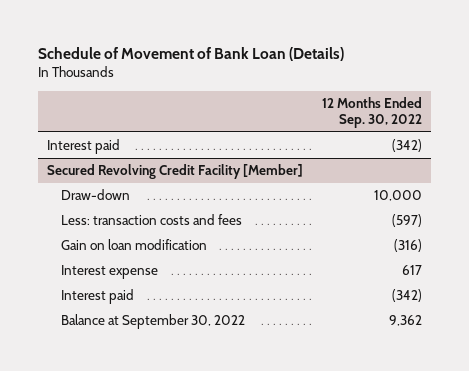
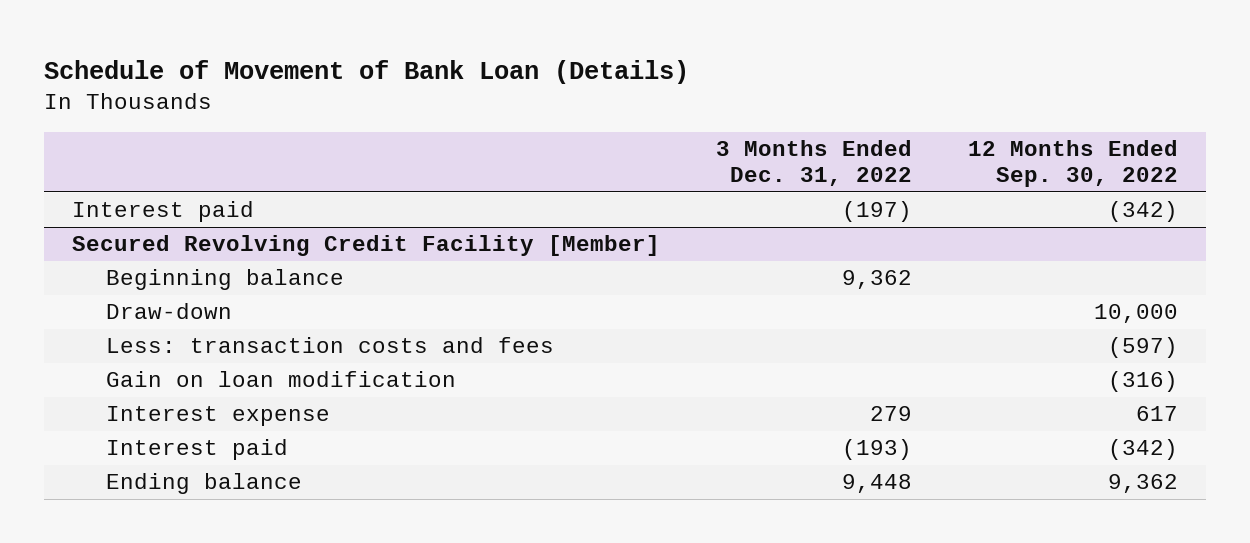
- | 12 Months Ended Sep. 30, 2022
+ | 3 Months Ended Dec. 31, 2022 | 12 Months Ended Sep. 30, 2022
@ Secured Revolving Credit Facility [Member]
+ Beginning balance | 9,362 |
- Balance at September 30, 2022 | 9,362
+ Ending balance | 9,448 | 9,362

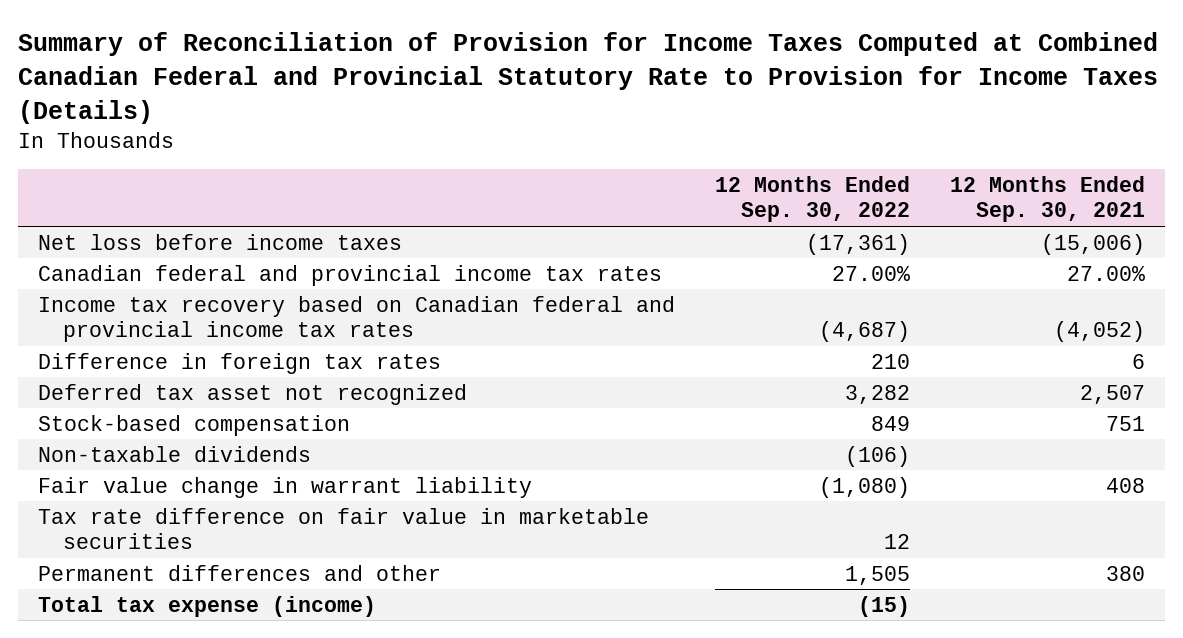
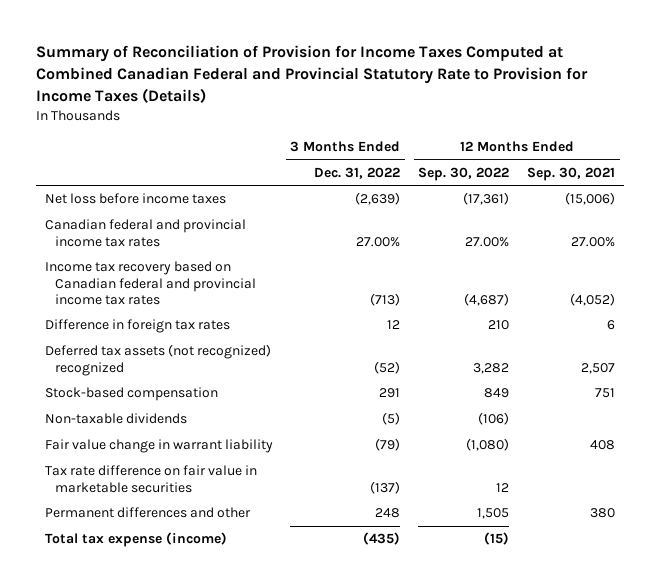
- | 12 Months Ended Sep. 30, 2022 | 12 Months Ended Sep. 30, 2021
+ | 3 Months Ended Dec. 31, 2022 | 12 Months Ended Sep. 30, 2022 | 12 Months Ended Sep. 30, 2021
- Deferred tax asset not recognized | 3,282 | 2,507
+ Deferred tax assets (not recognized) recognized | (52) | 3,282 | 2,507

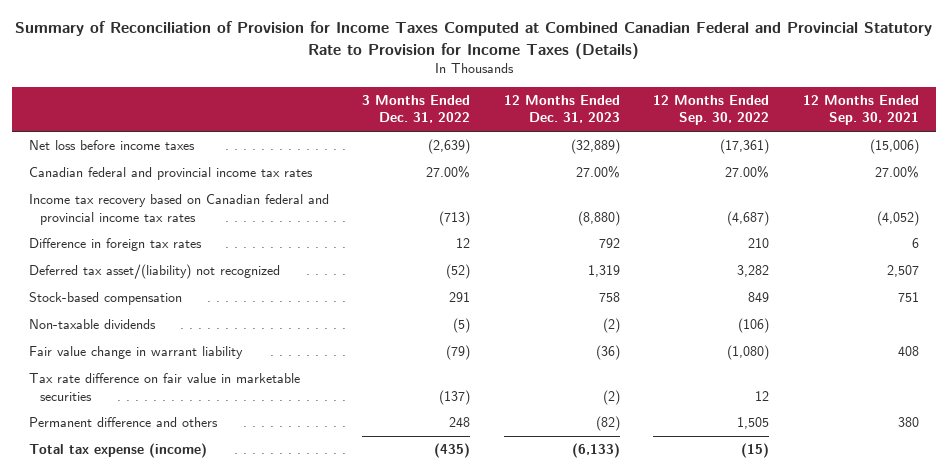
- | 3 Months Ended Dec. 31, 2022 | 12 Months Ended Sep. 30, 2022 | 12 Months Ended Sep. 30, 2021
+ | 3 Months Ended Dec. 31, 2022 | 12 Months Ended Dec. 31, 2023 | 12 Months Ended Sep. 30, 2022 | 12 Months Ended Sep. 30, 2021
- Deferred tax assets (not recognized) recognized | (52) | 3,282 | 2,507
+ Deferred tax asset/(liability) not recognized | (52) | 1,319 | 3,282 | 2,507
- Permanent differences and other | 248 | 1,505 | 380
+ Permanent difference and others | 248 | (82) | 1,505 | 380

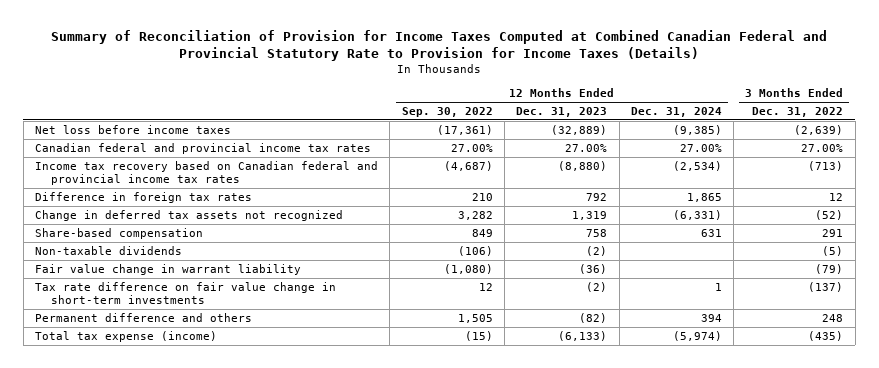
- | 3 Months Ended Dec. 31, 2022 | 12 Months Ended Dec. 31, 2023 | 12 Months Ended Sep. 30, 2022 | 12 Months Ended Sep. 30, 2021
+ | 12 Months Ended Sep. 30, 2022 | 12 Months Ended Dec. 31, 2023 | 12 Months Ended Dec. 31, 2024 | 3 Months Ended Dec. 31, 2022
- Deferred tax asset/(liability) not recognized | (52) | 1,319 | 3,282 | 2,507
- Stock-based compensation | 291 | 758 | 849 | 751
+ Change in deferred tax assets not recognized | 3,282 | 1,319 | (6,331) | (52)
+ Share-based compensation | 849 | 758 | 631 | 291
- Tax rate difference on fair value in marketable securities | (137) | (2) | 12 |
+ Tax rate difference on fair value change in short-term investments | 12 | (2) | 1 | (137)

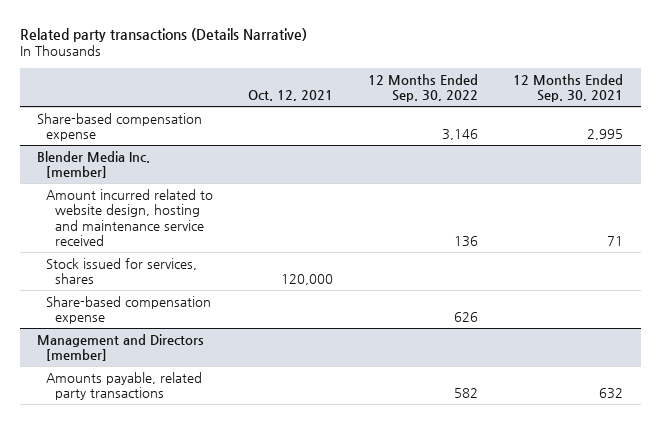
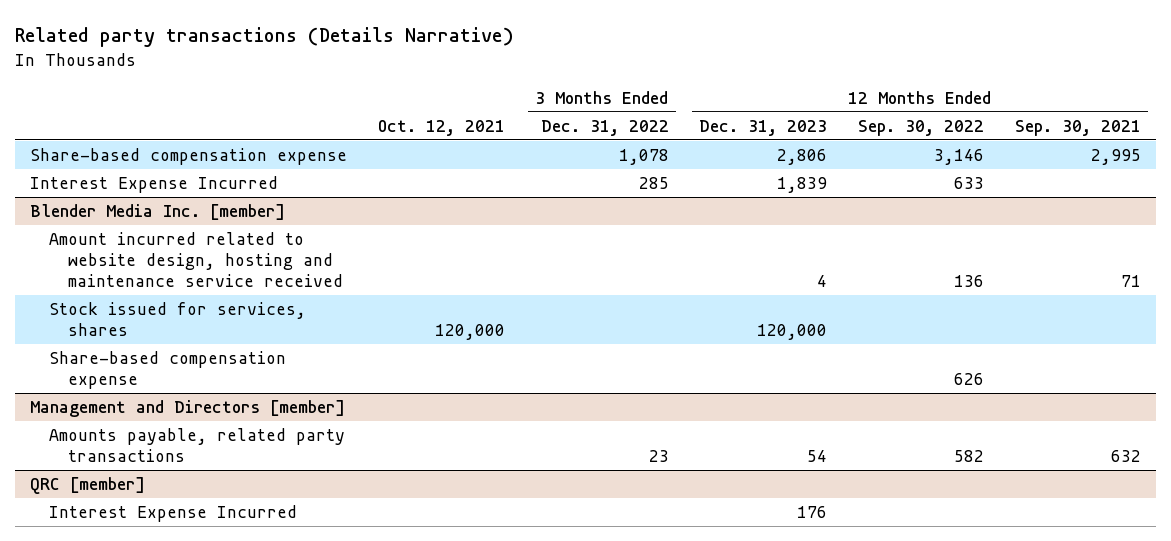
- | Oct. 12, 2021 | 12 Months Ended Sep. 30, 2022 | 12 Months Ended Sep. 30, 2021
+ | Oct. 12, 2021 | 3 Months Ended Dec. 31, 2022 | 12 Months Ended Dec. 31, 2023 | 12 Months Ended Sep. 30, 2022 | 12 Months Ended Sep. 30, 2021
+ Interest Expense Incurred | | 285 | 1,839 | 633 |
+ QRC [member]
+ Interest Expense Incurred | | | 176 | |

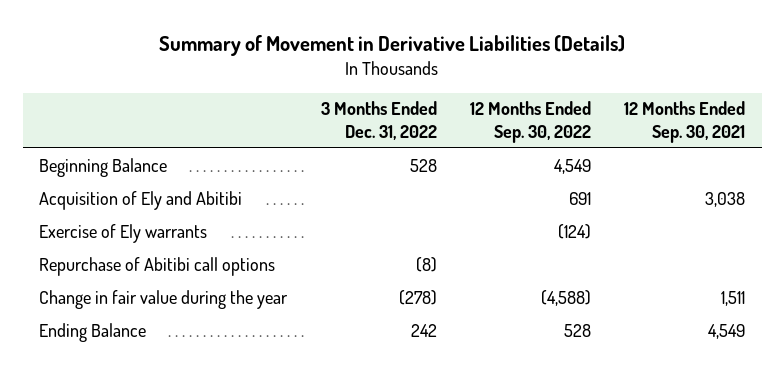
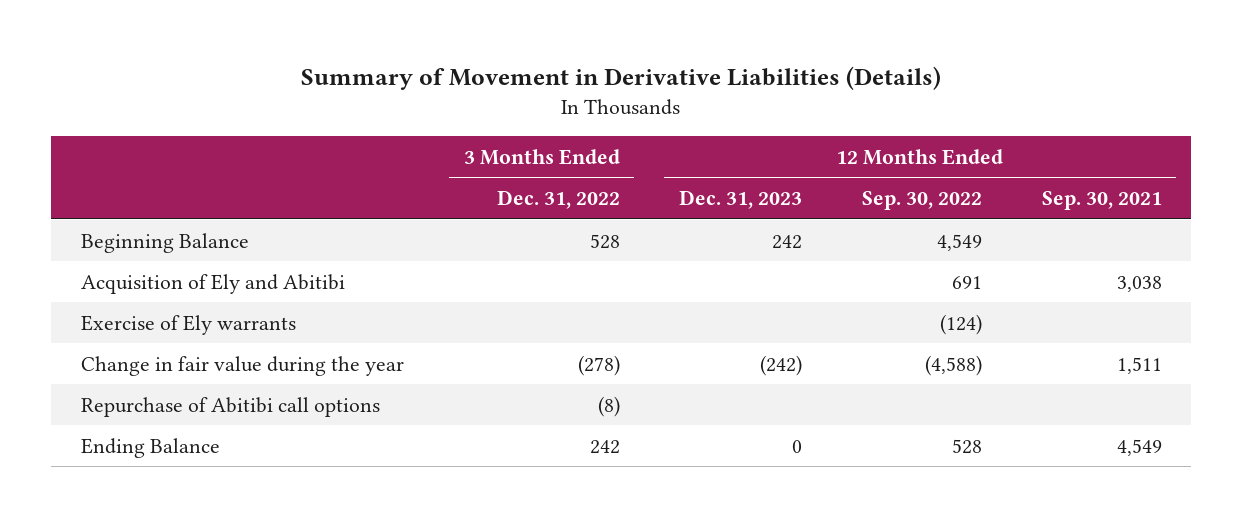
- | 3 Months Ended Dec. 31, 2022 | 12 Months Ended Sep. 30, 2022 | 12 Months Ended Sep. 30, 2021
+ | 3 Months Ended Dec. 31, 2022 | 12 Months Ended Dec. 31, 2023 | 12 Months Ended Sep. 30, 2022 | 12 Months Ended Sep. 30, 2021
moved down: Repurchase of Abitibi call options | (8) | | |

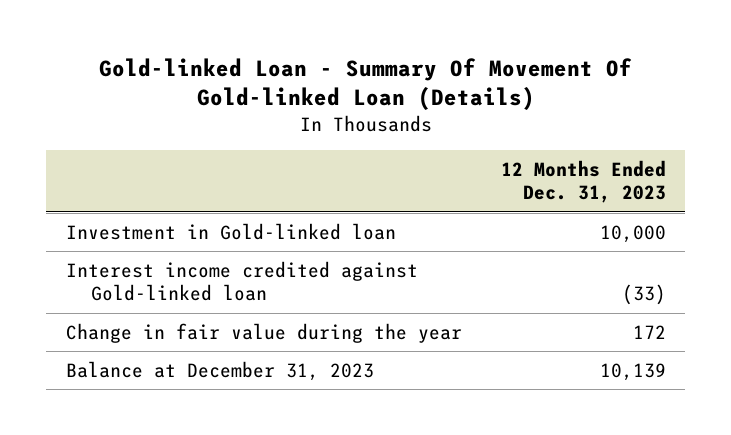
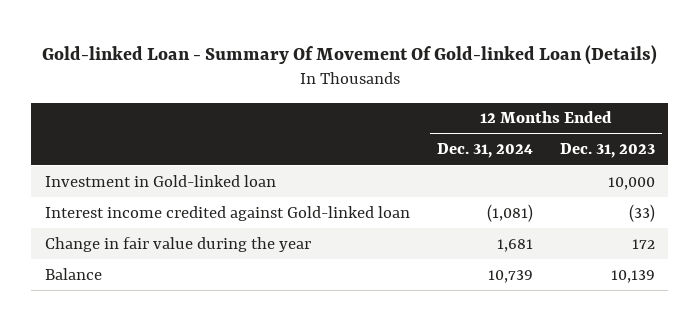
- | 12 Months Ended Dec. 31, 2023
+ | 12 Months Ended Dec. 31, 2024 | 12 Months Ended Dec. 31, 2023
- Balance at December 31, 2023 | 10,139
+ Balance | 10,739 | 10,139

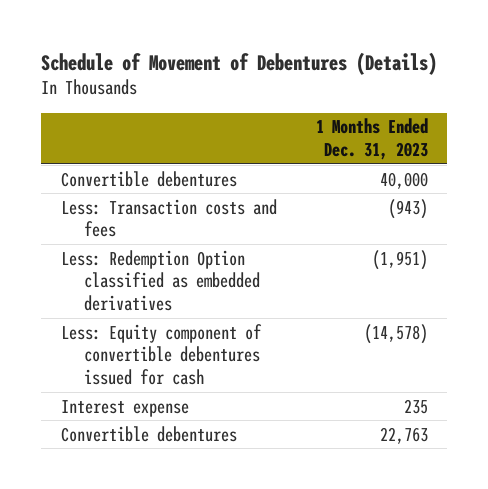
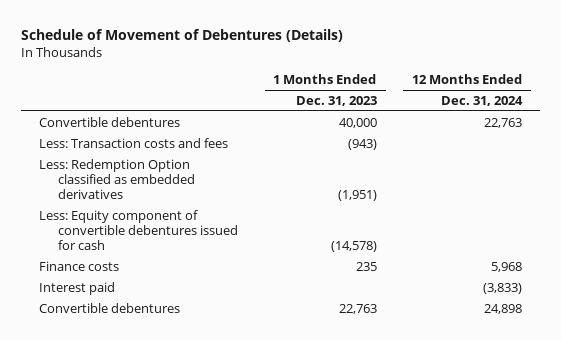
- | 1 Months Ended Dec. 31, 2023
+ | 1 Months Ended Dec. 31, 2023 | 12 Months Ended Dec. 31, 2024
- Interest expense | 235
+ Finance costs | 235 | 5,968
+ Interest paid | | (3,833)

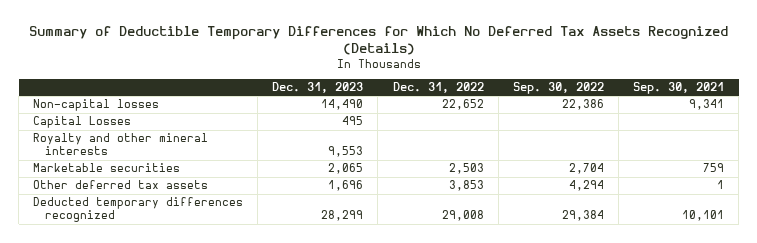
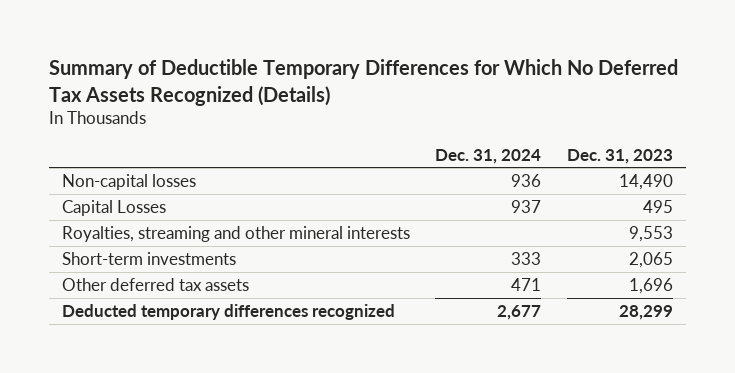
- | Dec. 31, 2023 | Dec. 31, 2022 | Sep. 30, 2022 | Sep. 30, 2021
+ | Dec. 31, 2024 | Dec. 31, 2023
- Royalty and other mineral interests | 9,553 | | |
- Marketable securities | 2,065 | 2,503 | 2,704 | 759
+ Royalties, streaming and other mineral interests | | 9,553
+ Short-term investments | 333 | 2,065

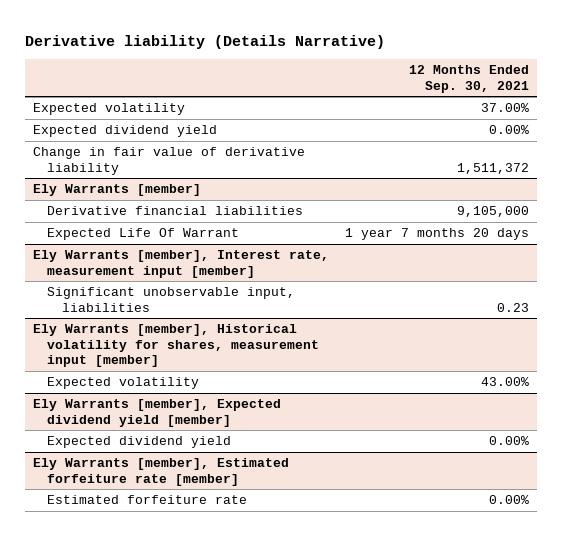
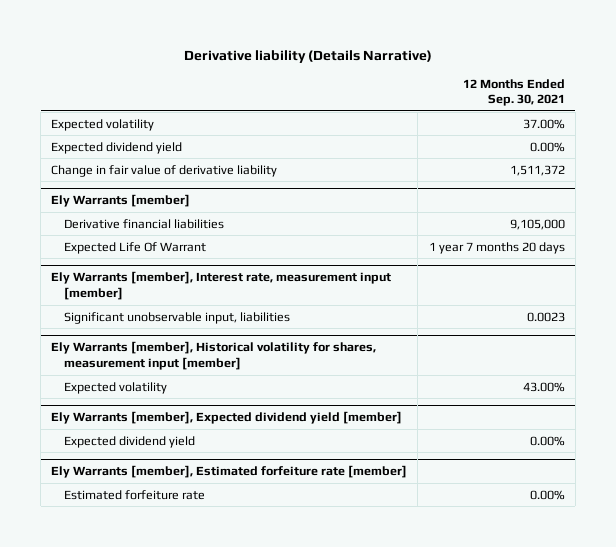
@ Ely Warrants [member], Interest rate, measurement input [member]
- Significant unobservable input, liabilities | 0.23
+ Significant unobservable input, liabilities | 0.0023

